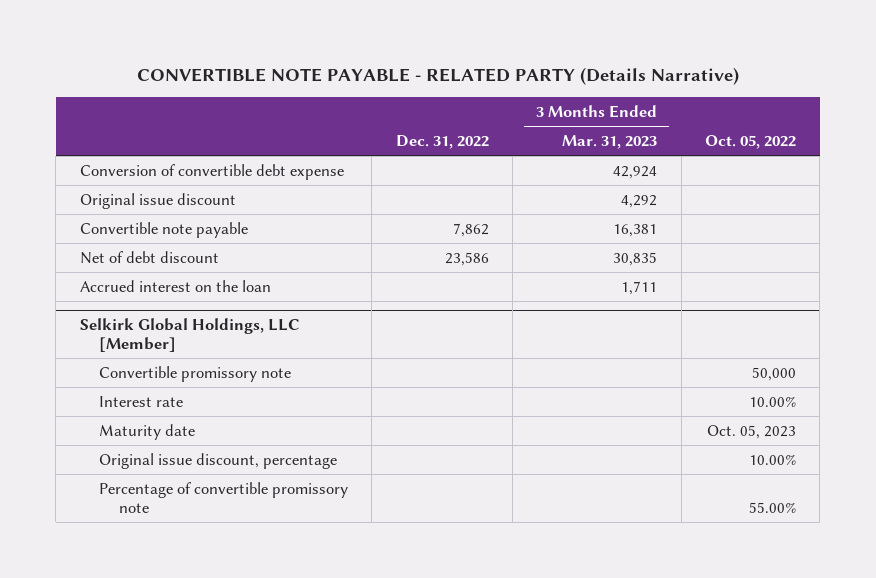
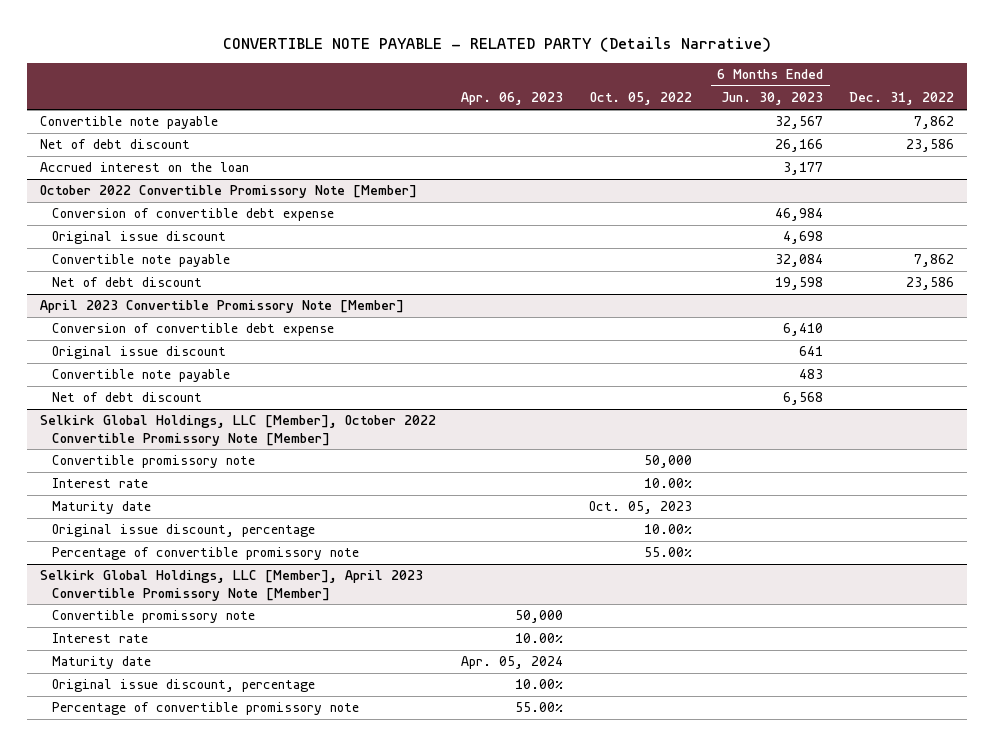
- | Dec. 31, 2022 | 3 Months Ended Mar. 31, 2023 | Oct. 05, 2022
+ | Apr. 06, 2023 | Oct. 05, 2022 | 6 Months Ended Jun. 30, 2023 | Dec. 31, 2022
- Conversion of convertible debt expense | | 42,924 |
- Original issue discount | | 4,292 |
- Selkirk Global Holdings, LLC [Member]
+ October 2022 Convertible Promissory Note [Member]
+ Conversion of convertible debt expense | | | 46,984 |
+ Original issue discount | | | 4,698 |
+ Convertible note payable | | | 32,084 | 7,862
+ Net of debt discount | | | 19,598 | 23,586
+ April 2023 Convertible Promissory Note [Member]
+ Conversion of convertible debt expense | | | 6,410 |
+ Original issue discount | | | 641 |
+ Convertible note payable | | | 483 |
+ Net of debt discount | | | 6,568 |
+ Selkirk Global Holdings, LLC [Member], October 2022 Convertible Promissory Note [Member]
+ Selkirk Global Holdings, LLC [Member], April 2023 Convertible Promissory Note [Member]
+ Convertible promissory note | 50,000 | | |
+ Interest rate | 10.00% | | |
+ Maturity date | Apr. 05, 2024 | | |
+ Original issue discount, percentage | 10.00% | | |
+ Percentage of convertible promissory note | 55.00% | | |

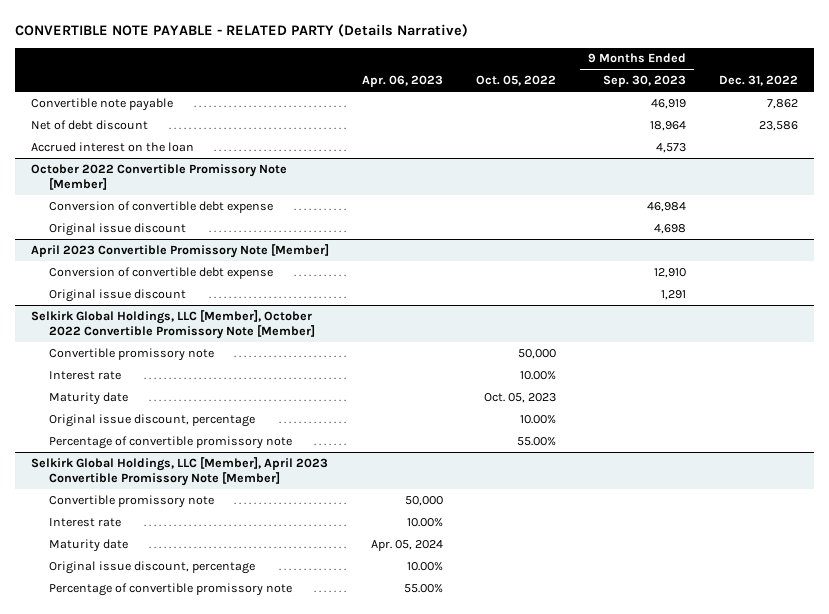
- | Apr. 06, 2023 | Oct. 05, 2022 | 6 Months Ended Jun. 30, 2023 | Dec. 31, 2022
+ | Apr. 06, 2023 | Oct. 05, 2022 | 9 Months Ended Sep. 30, 2023 | Dec. 31, 2022
@ October 2022 Convertible Promissory Note [Member]
- Convertible note payable | | | 32,084 | 7,862
- Net of debt discount | | | 19,598 | 23,586
@ April 2023 Convertible Promissory Note [Member]
- Convertible note payable | | | 483 |
- Net of debt discount | | | 6,568 |

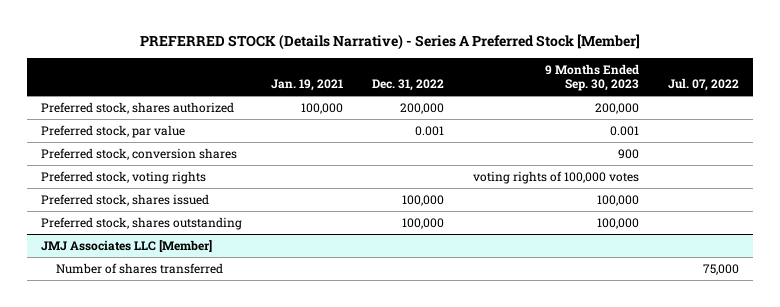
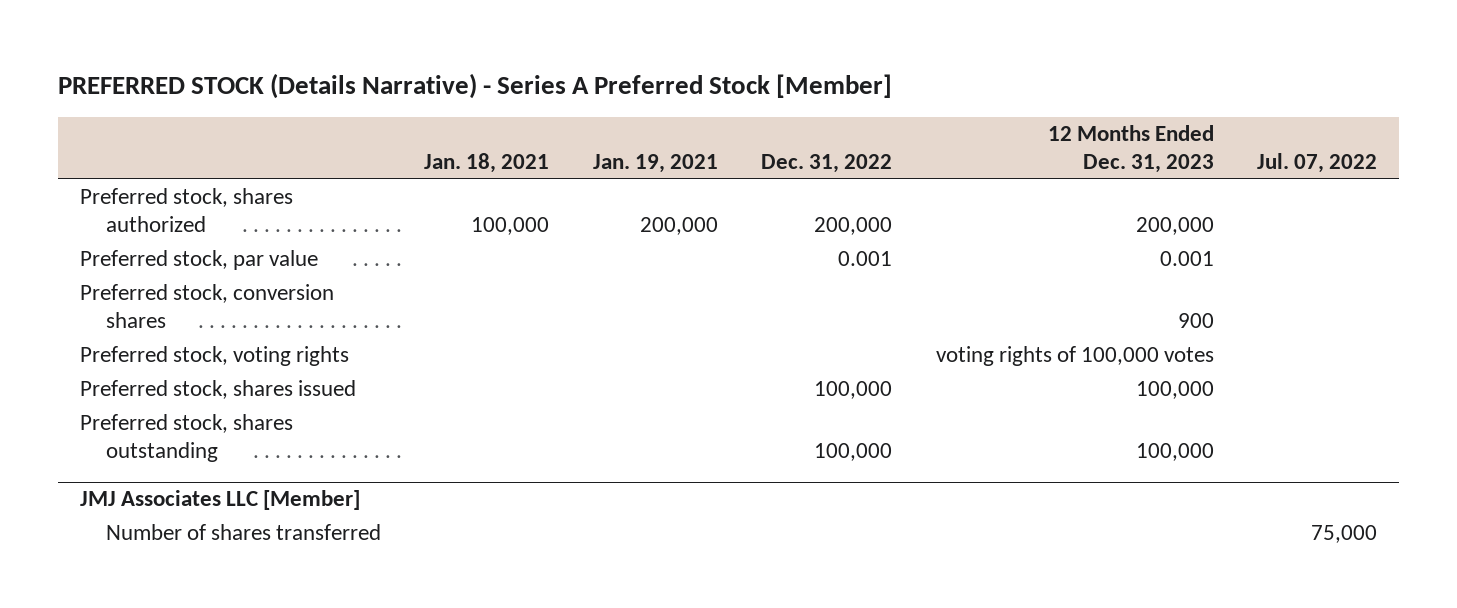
- | Jan. 19, 2021 | Dec. 31, 2022 | 9 Months Ended Sep. 30, 2023 | Jul. 07, 2022
+ | Jan. 18, 2021 | Jan. 19, 2021 | Dec. 31, 2022 | 12 Months Ended Dec. 31, 2023 | Jul. 07, 2022
- Preferred stock, shares authorized | 100,000 | 200,000 | 200,000 |
+ Preferred stock, shares authorized | 100,000 | 200,000 | 200,000 | 200,000 |

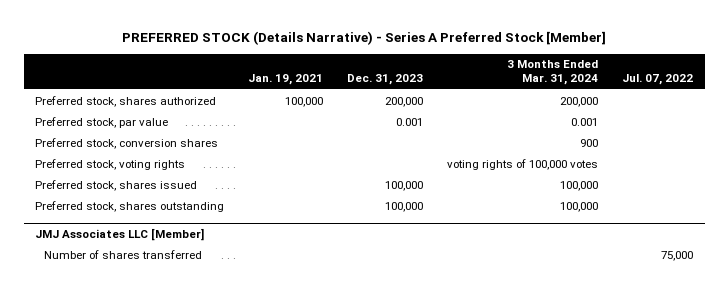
- | Jan. 18, 2021 | Jan. 19, 2021 | Dec. 31, 2022 | 12 Months Ended Dec. 31, 2023 | Jul. 07, 2022
+ | Jan. 19, 2021 | Dec. 31, 2023 | 3 Months Ended Mar. 31, 2024 | Jul. 07, 2022
- Preferred stock, shares authorized | 100,000 | 200,000 | 200,000 | 200,000 |
+ Preferred stock, shares authorized | 100,000 | 200,000 | 200,000 |

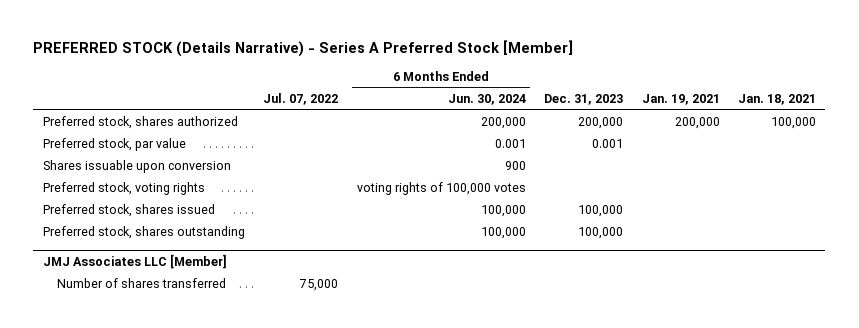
- | Jan. 19, 2021 | Dec. 31, 2023 | 3 Months Ended Mar. 31, 2024 | Jul. 07, 2022
+ | Jul. 07, 2022 | 6 Months Ended Jun. 30, 2024 | Dec. 31, 2023 | Jan. 19, 2021 | Jan. 18, 2021
- Preferred stock, shares authorized | 100,000 | 200,000 | 200,000 |
+ Preferred stock, shares authorized | | 200,000 | 200,000 | 200,000 | 100,000
- Preferred stock, conversion shares | | | 900 |
+ Shares issuable upon conversion | | 900 | | |

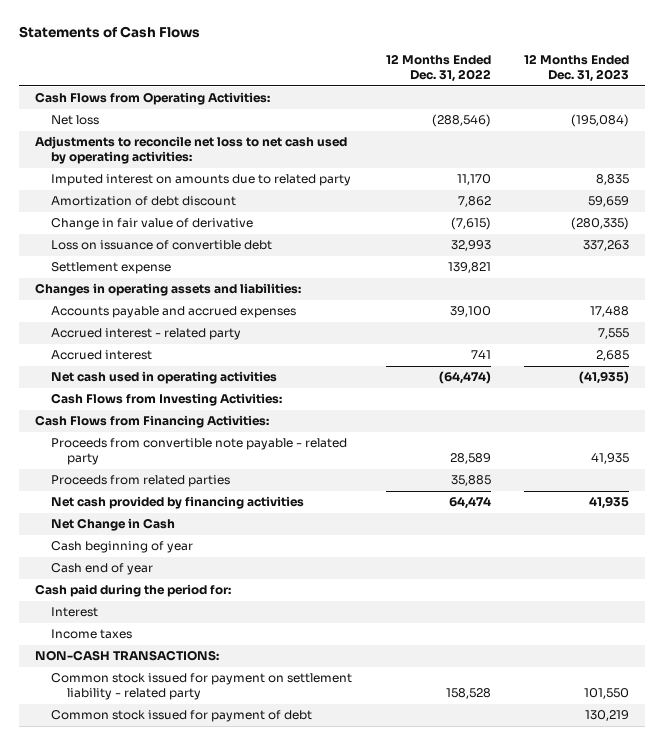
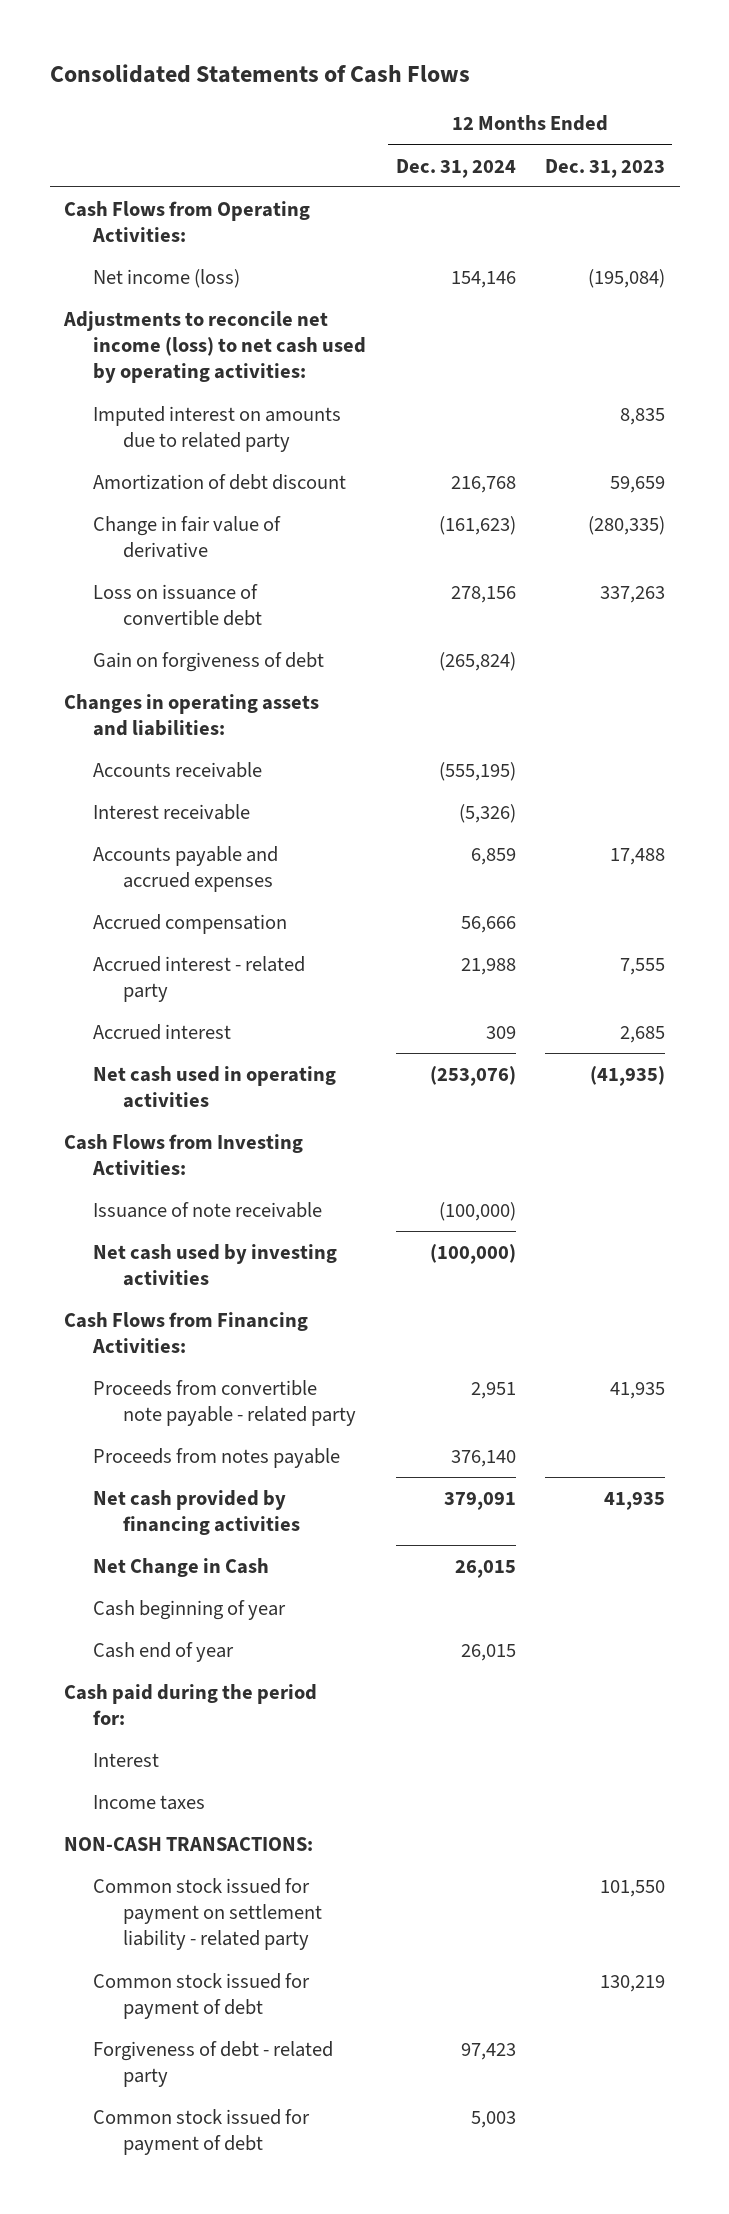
- Statements of Cash Flows
+ Consolidated Statements of Cash Flows
- | 12 Months Ended Dec. 31, 2022 | 12 Months Ended Dec. 31, 2023
+ | 12 Months Ended Dec. 31, 2024 | 12 Months Ended Dec. 31, 2023
- Net loss | (288,546) | (195,084)
- Adjustments to reconcile net loss to net cash used by operating activities:
+ Net income (loss) | 154,146 | (195,084)
+ Adjustments to reconcile net income (loss) to net cash used by operating activities:
- Settlement expense | 139,821 |
+ Gain on forgiveness of debt | (265,824) |
+ Accounts receivable | (555,195) |
+ Interest receivable | (5,326) |
+ Accrued compensation | 56,666 |
+ Issuance of note receivable | (100,000) |
+ Net cash used by investing activities | (100,000) |
- Proceeds from related parties | 35,885 |
+ Proceeds from notes payable | 376,140 |
+ Forgiveness of debt - related party | 97,423 |
+ Common stock issued for payment of debt | 5,003 |

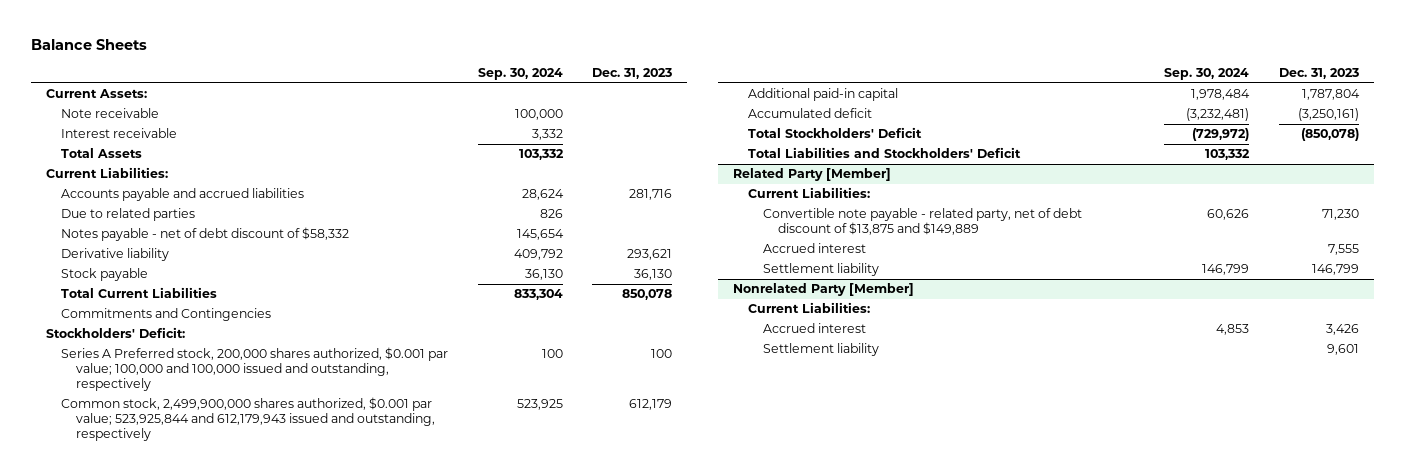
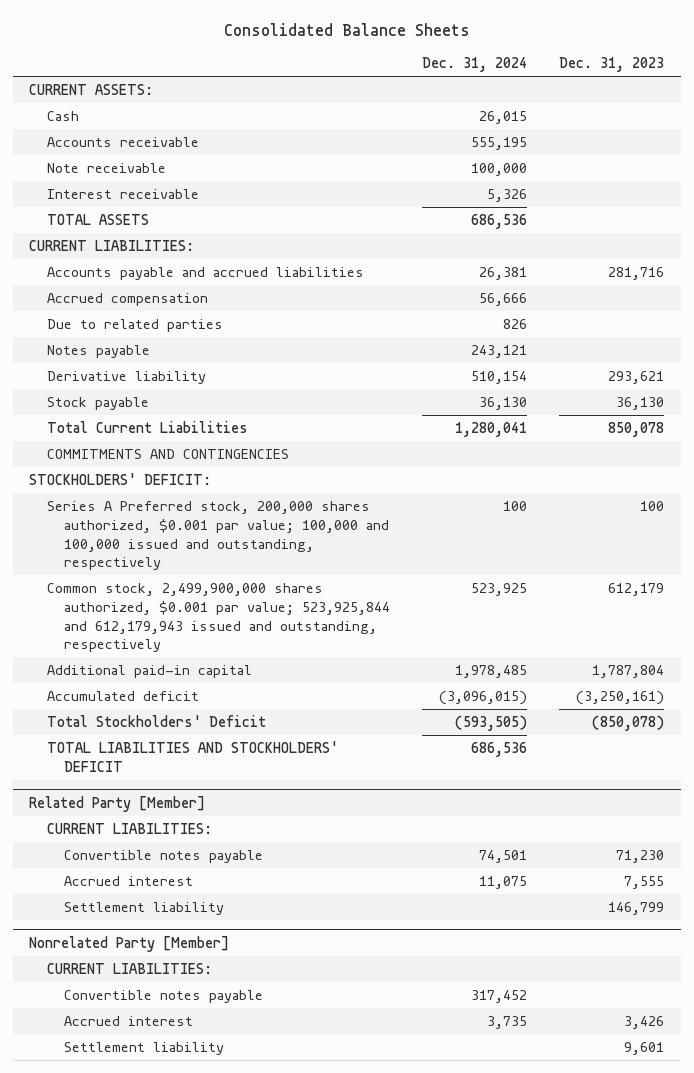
- Balance Sheets
+ Consolidated Balance Sheets
- | Sep. 30, 2024 | Dec. 31, 2023
+ | Dec. 31, 2024 | Dec. 31, 2023
- Current Assets:
+ CURRENT ASSETS:
+ Cash | 26,015 |
+ Accounts receivable | 555,195 |
- Total Assets | 103,332 |
- Current Liabilities:
+ TOTAL ASSETS | 686,536 |
+ CURRENT LIABILITIES:
+ Accrued compensation | 56,666 |
- Notes payable - net of debt discount of $58,332 | 145,654 |
+ Notes payable | 243,121 |
- Commitments and Contingencies
- Stockholders' Deficit:
+ COMMITMENTS AND CONTINGENCIES
+ STOCKHOLDERS' DEFICIT:
- Total Liabilities and Stockholders' Deficit | 103,332 |
+ TOTAL LIABILITIES AND STOCKHOLDERS' DEFICIT | 686,536 |
@ Related Party [Member]
- Current Liabilities:
- Convertible note payable - related party, net of debt discount of $13,875 and $149,889 | 60,626 | 71,230
+ CURRENT LIABILITIES:
+ Convertible notes payable | 74,501 | 71,230
@ Nonrelated Party [Member]
- Current Liabilities:
+ CURRENT LIABILITIES:
+ Convertible notes payable | 317,452 |

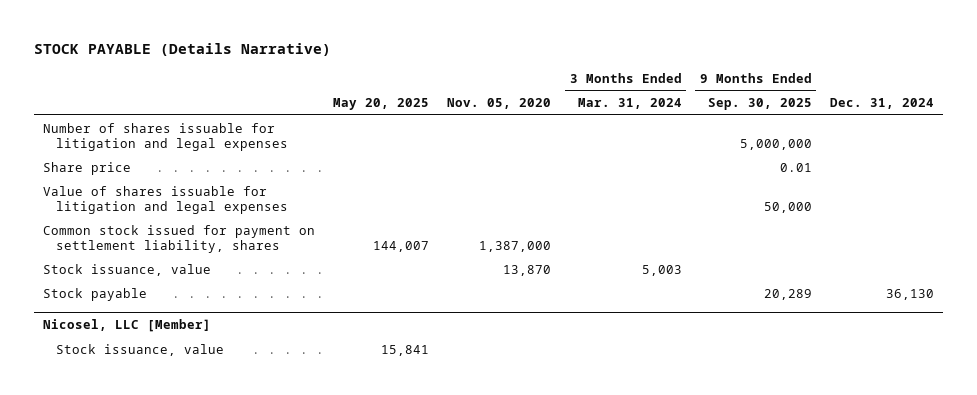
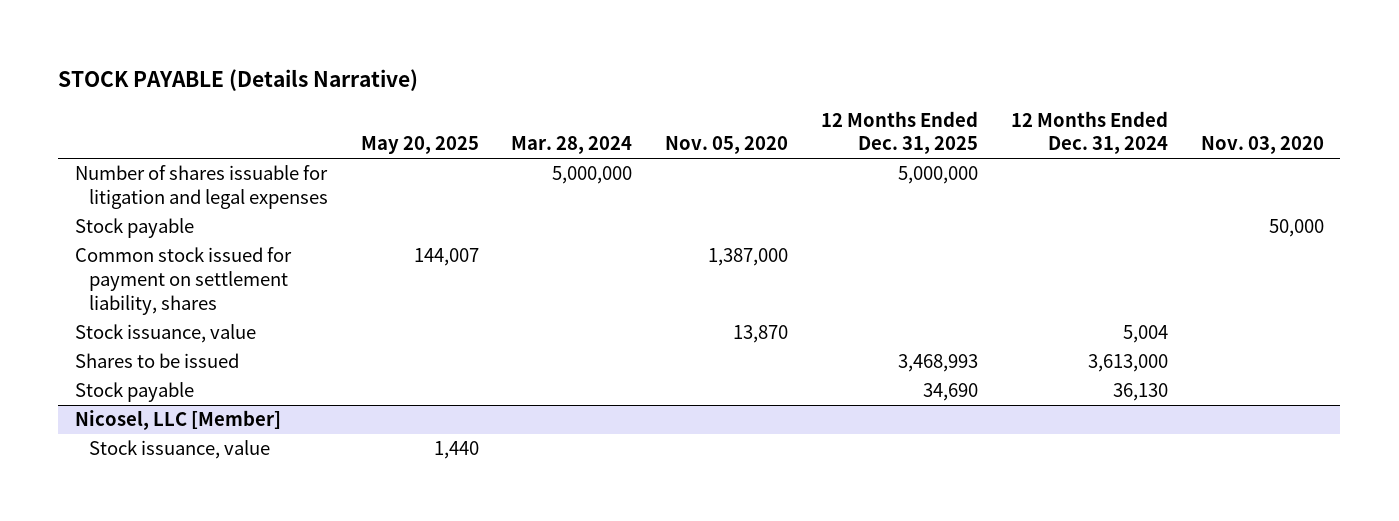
- | May 20, 2025 | Nov. 05, 2020 | 3 Months Ended Mar. 31, 2024 | 9 Months Ended Sep. 30, 2025 | Dec. 31, 2024
+ | May 20, 2025 | Mar. 28, 2024 | Nov. 05, 2020 | 12 Months Ended Dec. 31, 2025 | 12 Months Ended Dec. 31, 2024 | Nov. 03, 2020
- Share price | | | | 0.01 |
- Value of shares issuable for litigation and legal expenses | | | | 50,000 |
+ Stock payable | | | | | | 50,000
+ Shares to be issued | | | | 3,468,993 | 3,613,000 |
@ Nicosel, LLC [Member]
- Stock issuance, value | 15,841 | | | |
+ Stock issuance, value | 1,440 | | | | |

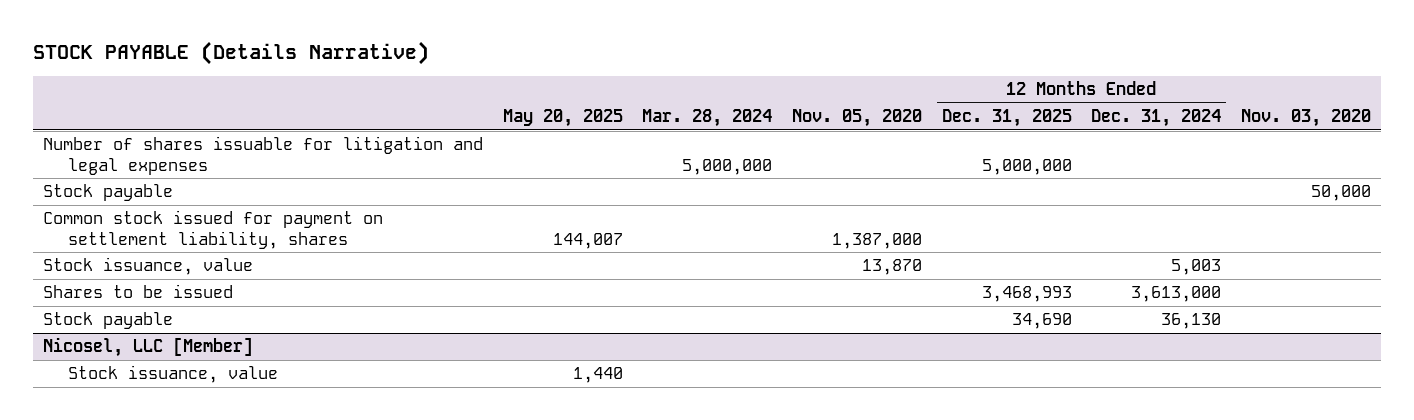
- Stock issuance, value | | | 13,870 | | 5,004 |
+ Stock issuance, value | | | 13,870 | | 5,003 |

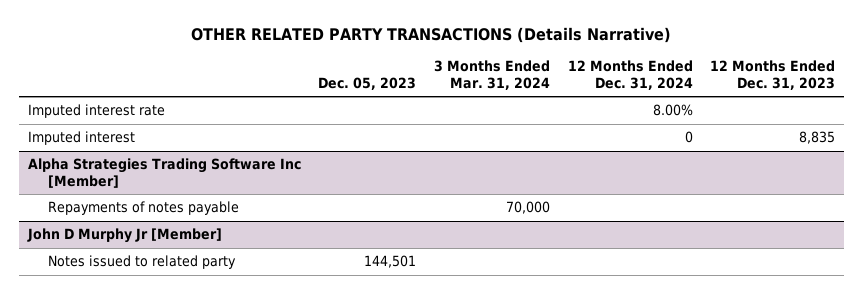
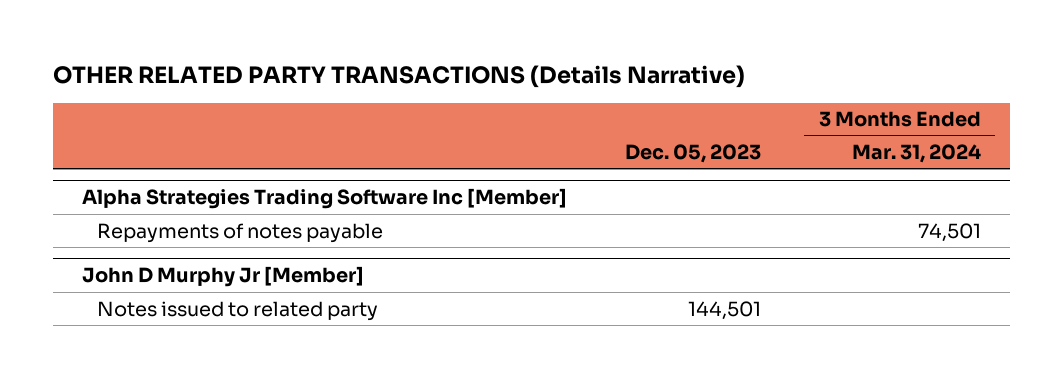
- | Dec. 05, 2023 | 3 Months Ended Mar. 31, 2024 | 12 Months Ended Dec. 31, 2024 | 12 Months Ended Dec. 31, 2023
+ | Dec. 05, 2023 | 3 Months Ended Mar. 31, 2024
- Imputed interest rate | | | 8.00% |
- Imputed interest | | | 0 | 8,835
@ Alpha Strategies Trading Software Inc [Member]
- Repayments of notes payable | | 70,000 | |
+ Repayments of notes payable | | 74,501

